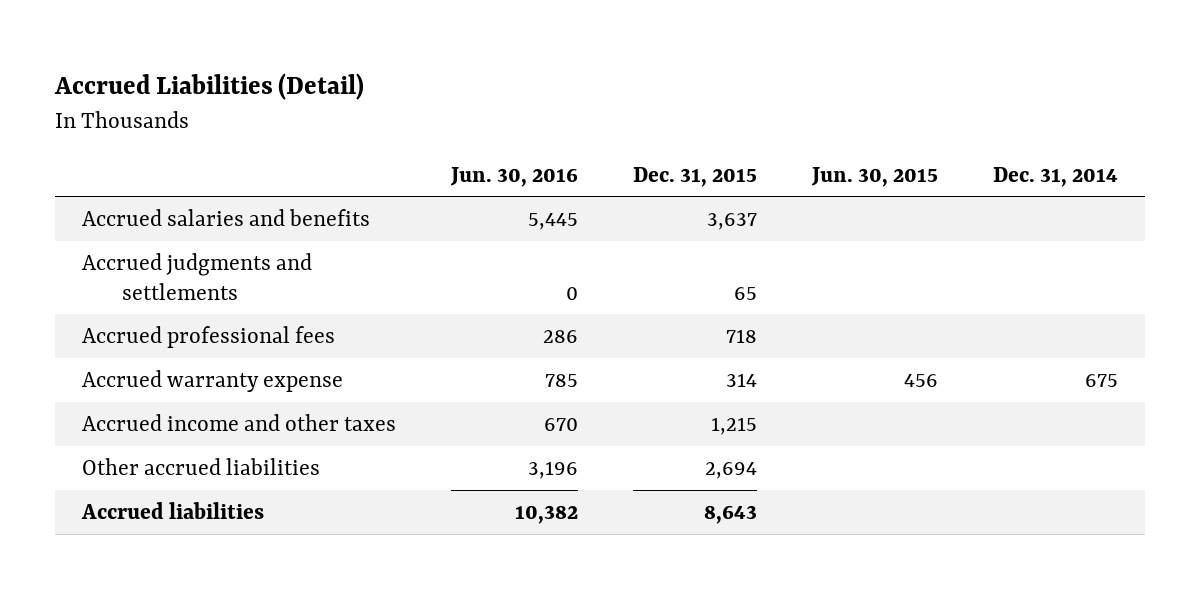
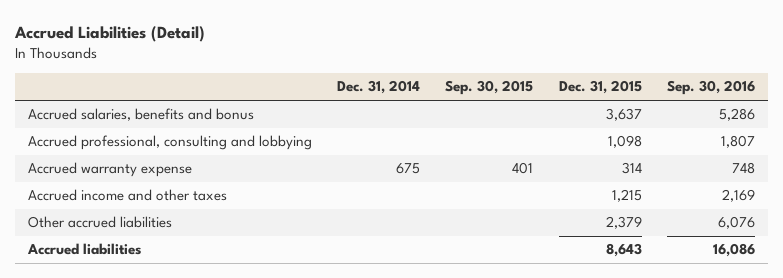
- | Jun. 30, 2016 | Dec. 31, 2015 | Jun. 30, 2015 | Dec. 31, 2014
+ | Dec. 31, 2014 | Sep. 30, 2015 | Dec. 31, 2015 | Sep. 30, 2016
- Accrued salaries and benefits | 5,445 | 3,637 | |
- Accrued judgments and settlements | 0 | 65 | |
- Accrued professional fees | 286 | 718 | |
+ Accrued salaries, benefits and bonus | | | 3,637 | 5,286
+ Accrued professional, consulting and lobbying | | | 1,098 | 1,807
- Other accrued liabilities | 3,196 | 2,694 | |
+ Other accrued liabilities | | | 2,379 | 6,076

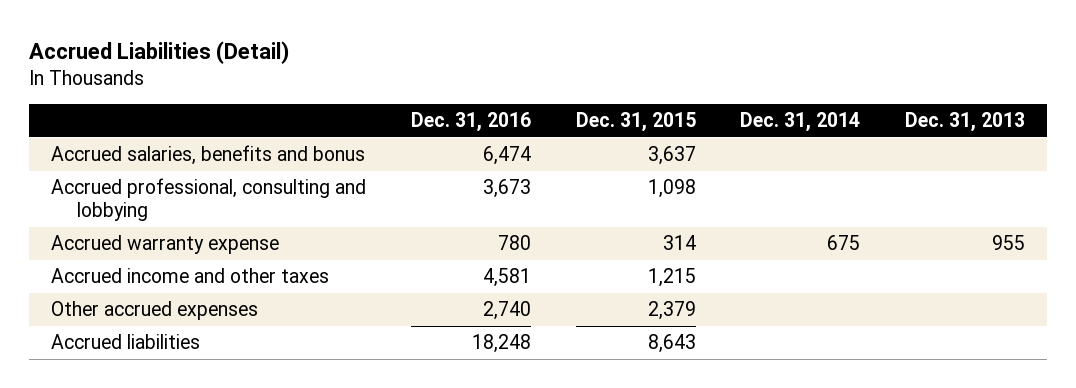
- | Dec. 31, 2014 | Sep. 30, 2015 | Dec. 31, 2015 | Sep. 30, 2016
+ | Dec. 31, 2016 | Dec. 31, 2015 | Dec. 31, 2014 | Dec. 31, 2013
- Other accrued liabilities | | | 2,379 | 6,076
+ Other accrued expenses | 2,740 | 2,379 | |

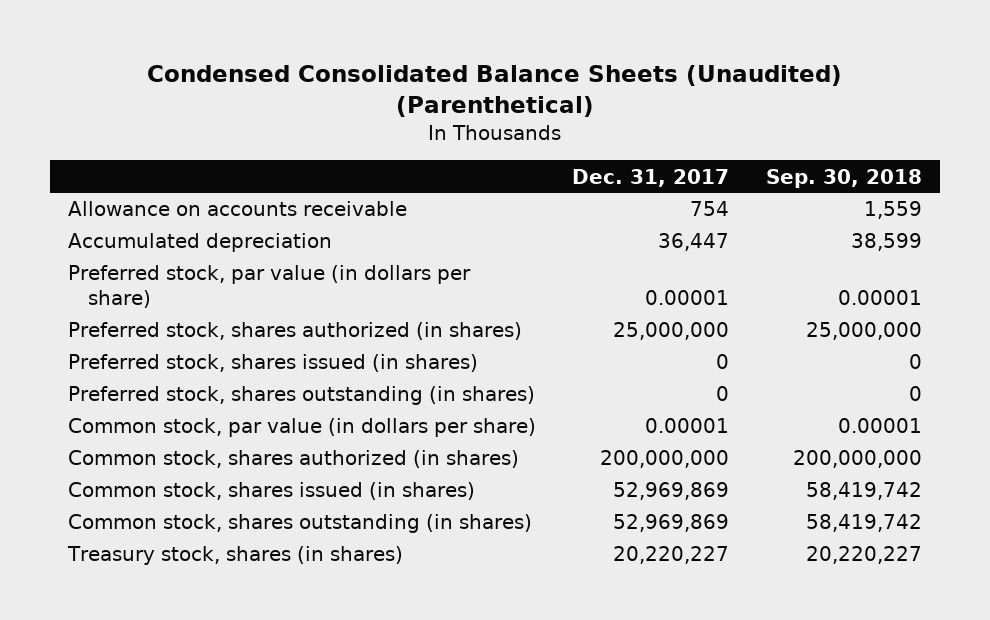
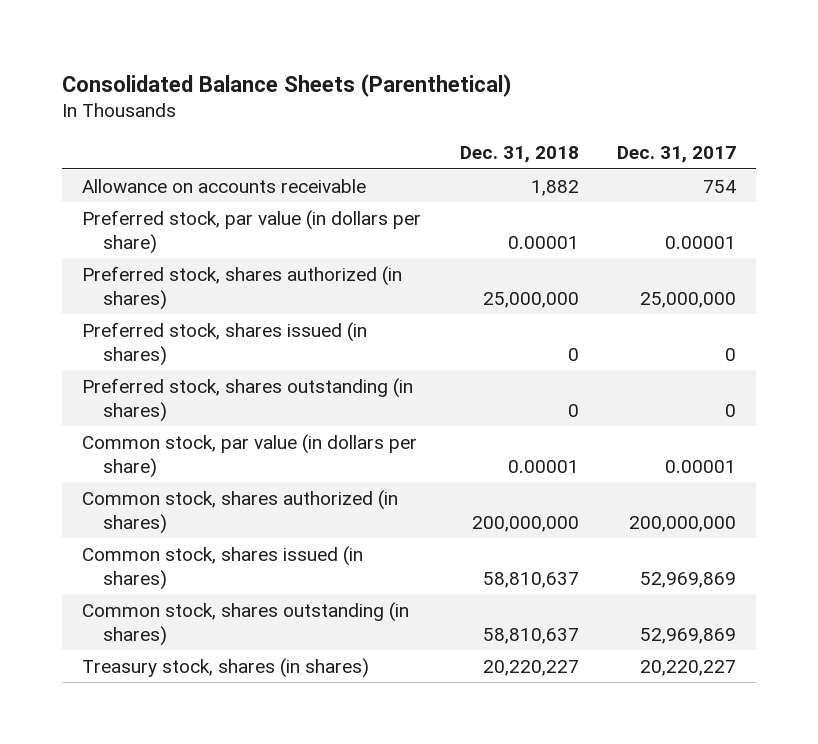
- Condensed Consolidated Balance Sheets (Unaudited) (Parenthetical)
+ Consolidated Balance Sheets (Parenthetical)
- | Dec. 31, 2017 | Sep. 30, 2018
+ | Dec. 31, 2018 | Dec. 31, 2017
- Accumulated depreciation | 36,447 | 38,599

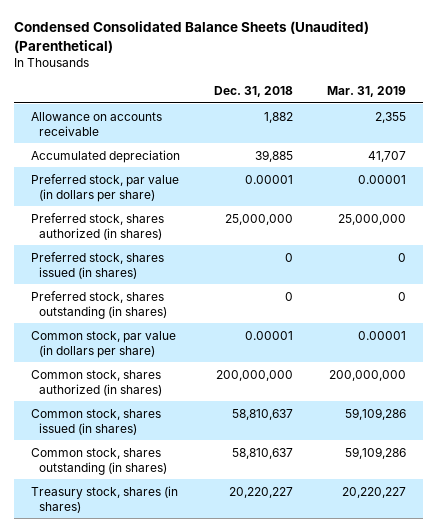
- Consolidated Balance Sheets (Parenthetical)
+ Condensed Consolidated Balance Sheets (Unaudited) (Parenthetical)
- | Dec. 31, 2018 | Dec. 31, 2017
+ | Dec. 31, 2018 | Mar. 31, 2019
+ Accumulated depreciation | 39,885 | 41,707

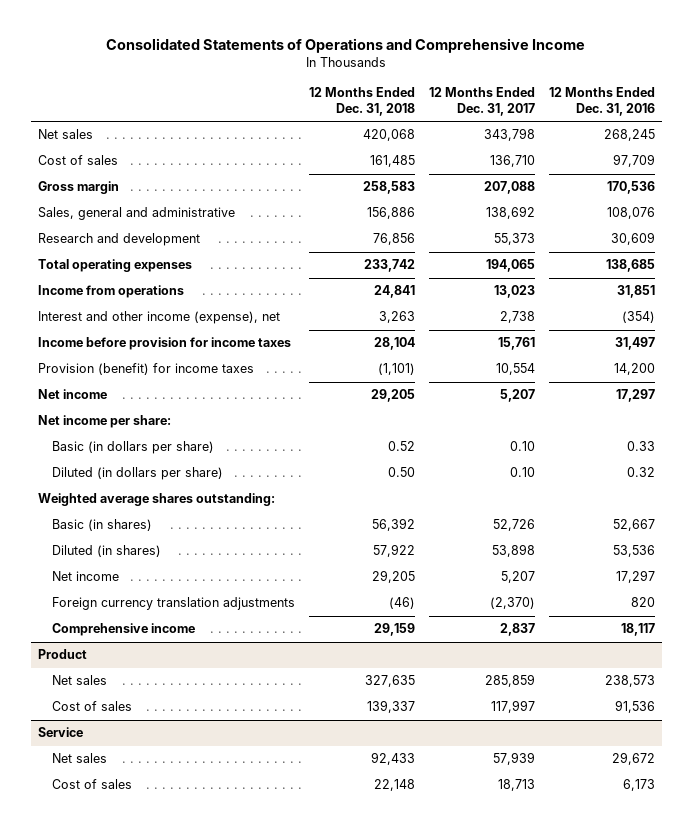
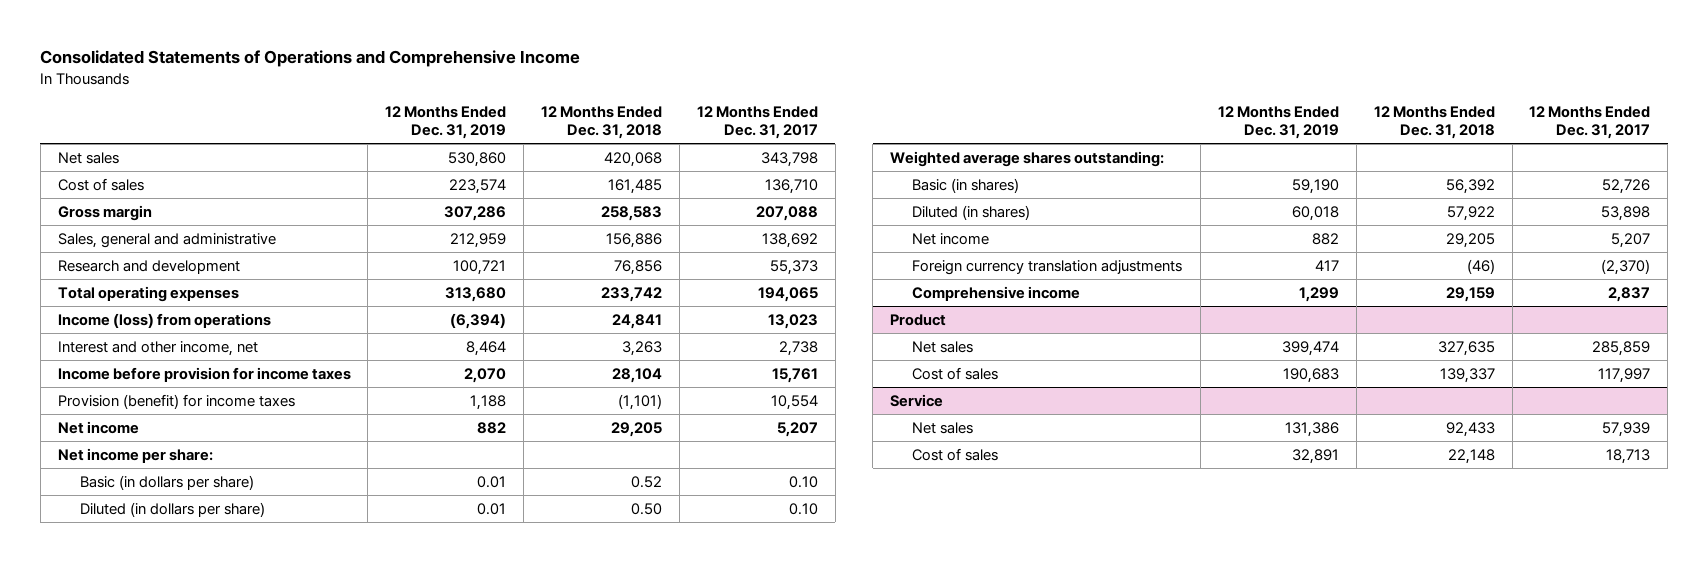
- | 12 Months Ended Dec. 31, 2018 | 12 Months Ended Dec. 31, 2017 | 12 Months Ended Dec. 31, 2016
+ | 12 Months Ended Dec. 31, 2019 | 12 Months Ended Dec. 31, 2018 | 12 Months Ended Dec. 31, 2017
- Income from operations | 24,841 | 13,023 | 31,851
- Interest and other income (expense), net | 3,263 | 2,738 | (354)
+ Income (loss) from operations | (6,394) | 24,841 | 13,023
+ Interest and other income, net | 8,464 | 3,263 | 2,738

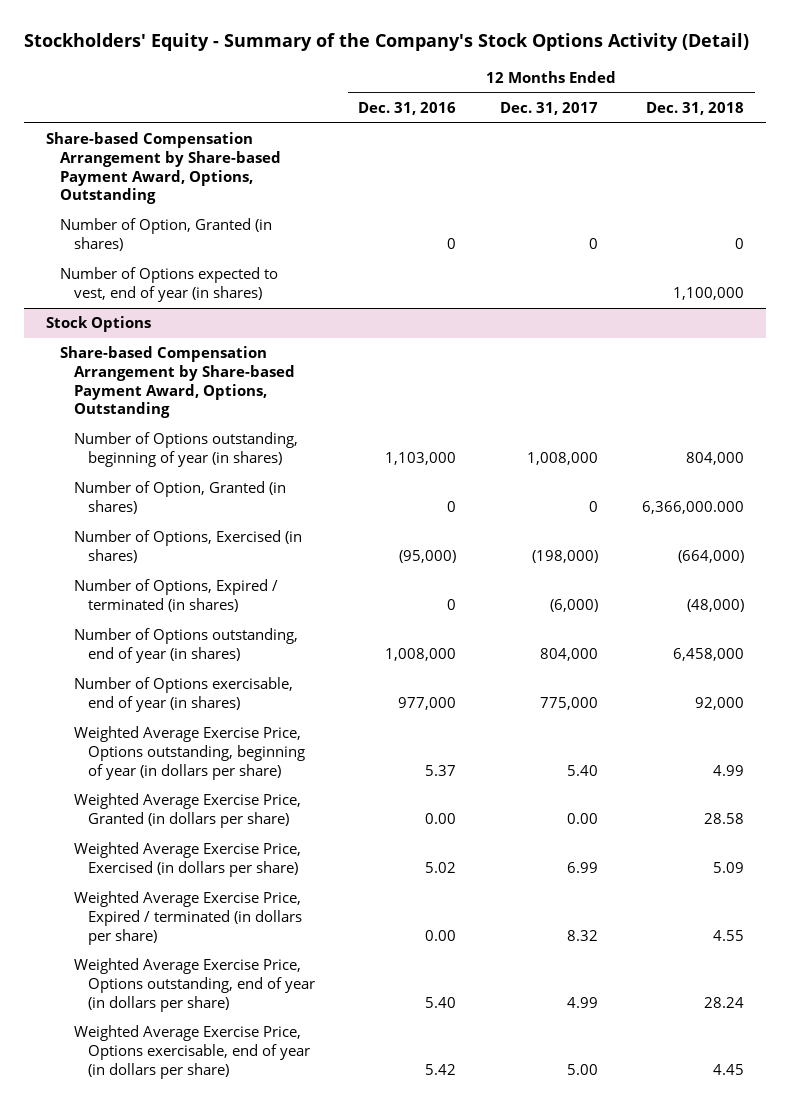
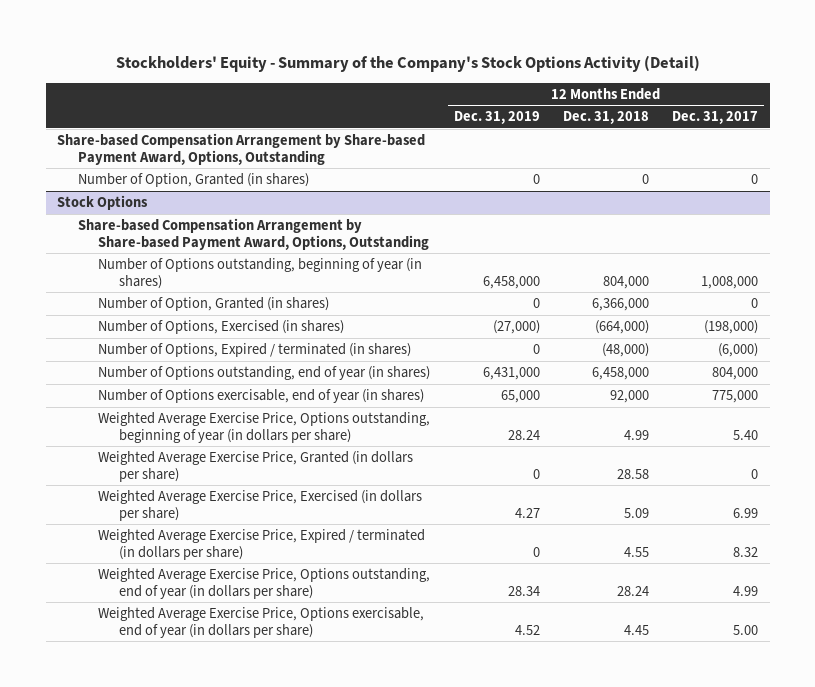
- | 12 Months Ended Dec. 31, 2016 | 12 Months Ended Dec. 31, 2017 | 12 Months Ended Dec. 31, 2018
+ | 12 Months Ended Dec. 31, 2019 | 12 Months Ended Dec. 31, 2018 | 12 Months Ended Dec. 31, 2017
- Number of Options expected to vest, end of year (in shares) | | | 1,100,000
@ Stock Options
- Number of Option, Granted (in shares) | 0 | 0 | 6,366,000.000
+ Number of Option, Granted (in shares) | 0 | 6,366,000 | 0
- Weighted Average Exercise Price, Granted (in dollars per share) | 0.00 | 0.00 | 28.58
+ Weighted Average Exercise Price, Granted (in dollars per share) | 0 | 28.58 | 0

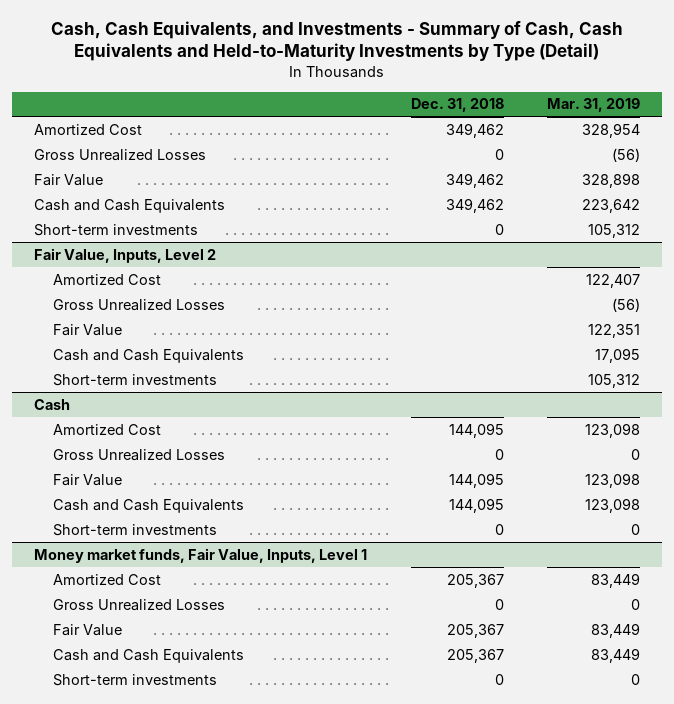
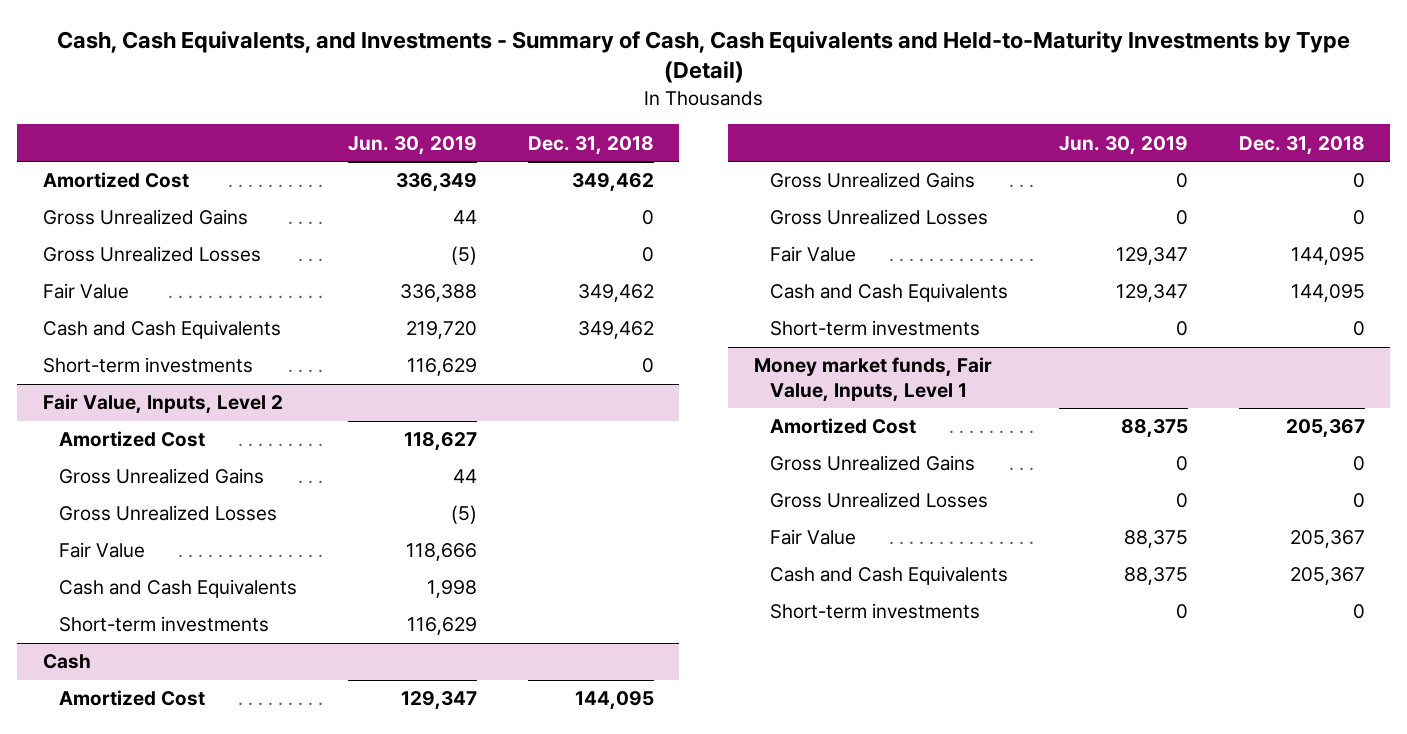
- | Dec. 31, 2018 | Mar. 31, 2019
+ | Jun. 30, 2019 | Dec. 31, 2018
+ Gross Unrealized Gains | 44 | 0
@ Fair Value, Inputs, Level 2
+ Gross Unrealized Gains | 44 |
@ Cash
+ Gross Unrealized Gains | 0 | 0
@ Money market funds, Fair Value, Inputs, Level 1
+ Gross Unrealized Gains | 0 | 0

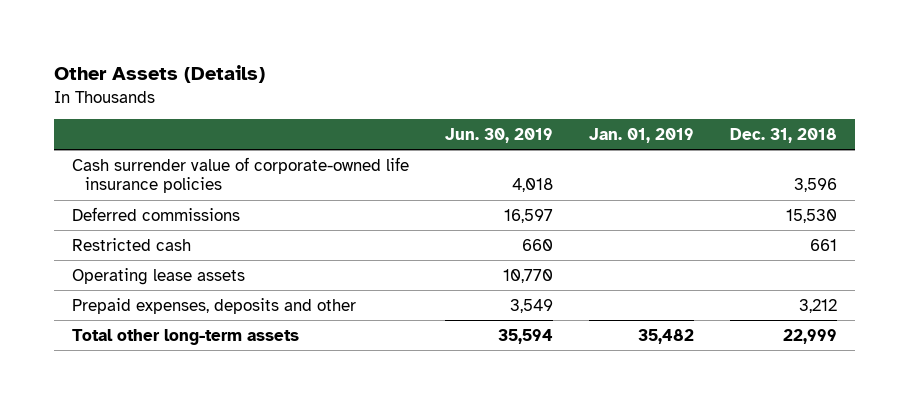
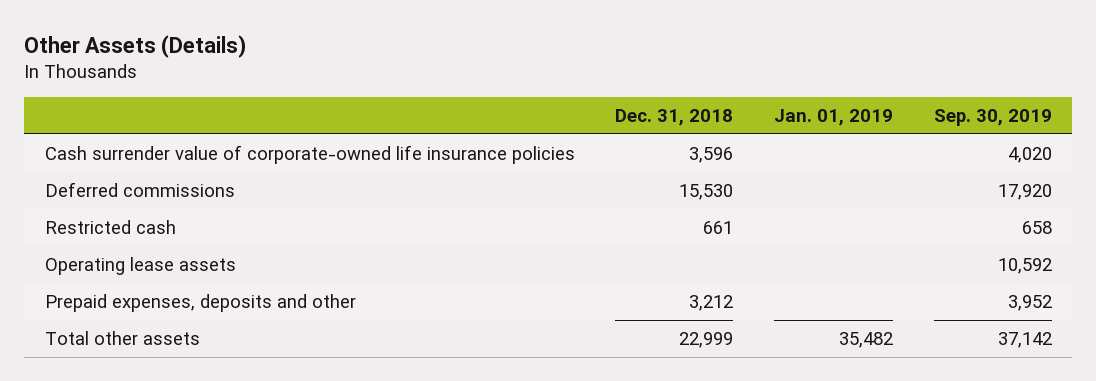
- | Jun. 30, 2019 | Jan. 01, 2019 | Dec. 31, 2018
+ | Dec. 31, 2018 | Jan. 01, 2019 | Sep. 30, 2019
- Total other long-term assets | 35,594 | 35,482 | 22,999
+ Total other assets | 22,999 | 35,482 | 37,142

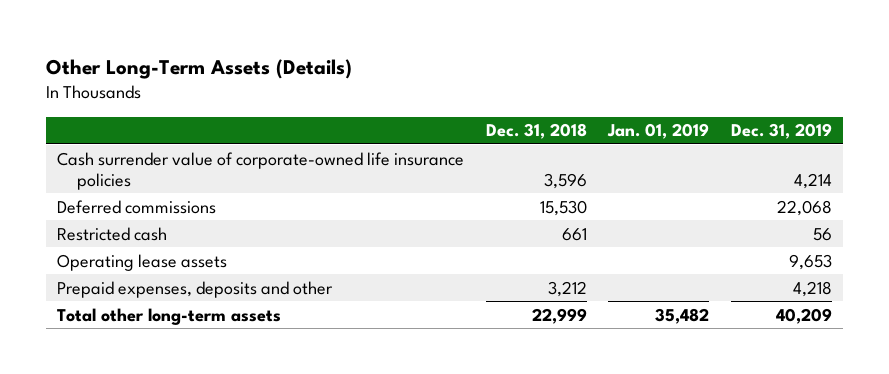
- Other Assets (Details)
+ Other Long-Term Assets (Details)
- | Dec. 31, 2018 | Jan. 01, 2019 | Sep. 30, 2019
+ | Dec. 31, 2018 | Jan. 01, 2019 | Dec. 31, 2019
- Total other assets | 22,999 | 35,482 | 37,142
+ Total other long-term assets | 22,999 | 35,482 | 40,209

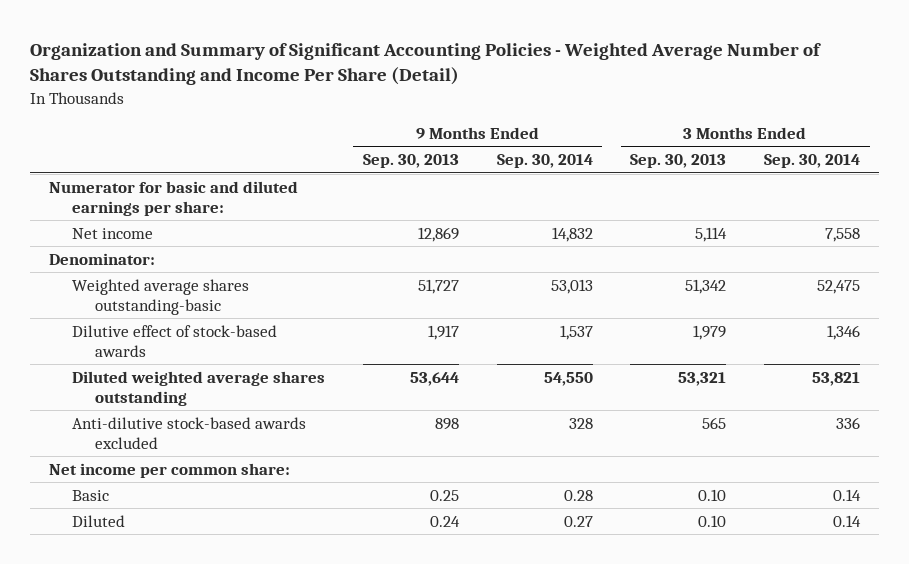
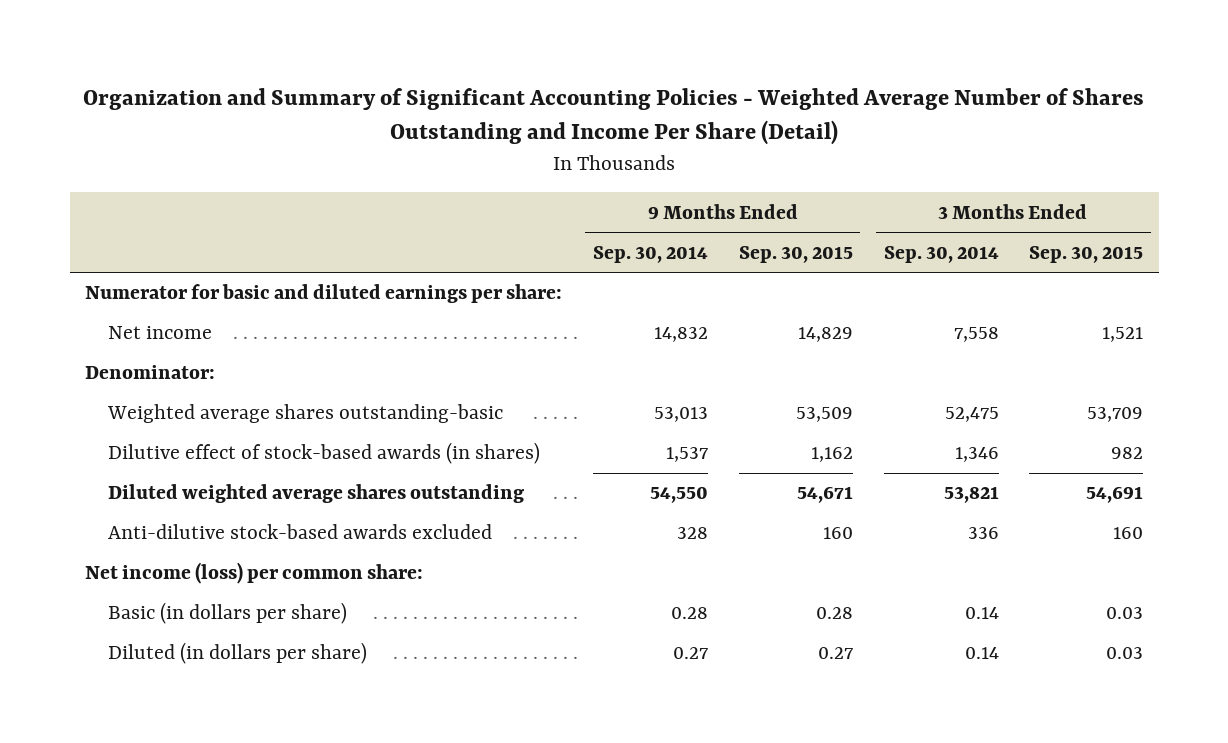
- | 9 Months Ended Sep. 30, 2013 | 9 Months Ended Sep. 30, 2014 | 3 Months Ended Sep. 30, 2013 | 3 Months Ended Sep. 30, 2014
+ | 9 Months Ended Sep. 30, 2014 | 9 Months Ended Sep. 30, 2015 | 3 Months Ended Sep. 30, 2014 | 3 Months Ended Sep. 30, 2015
- Dilutive effect of stock-based awards | 1,917 | 1,537 | 1,979 | 1,346
+ Dilutive effect of stock-based awards (in shares) | 1,537 | 1,162 | 1,346 | 982
- Net income per common share:
- Basic | 0.25 | 0.28 | 0.10 | 0.14
- Diluted | 0.24 | 0.27 | 0.10 | 0.14
+ Net income (loss) per common share:
+ Basic (in dollars per share) | 0.28 | 0.28 | 0.14 | 0.03
+ Diluted (in dollars per share) | 0.27 | 0.27 | 0.14 | 0.03

